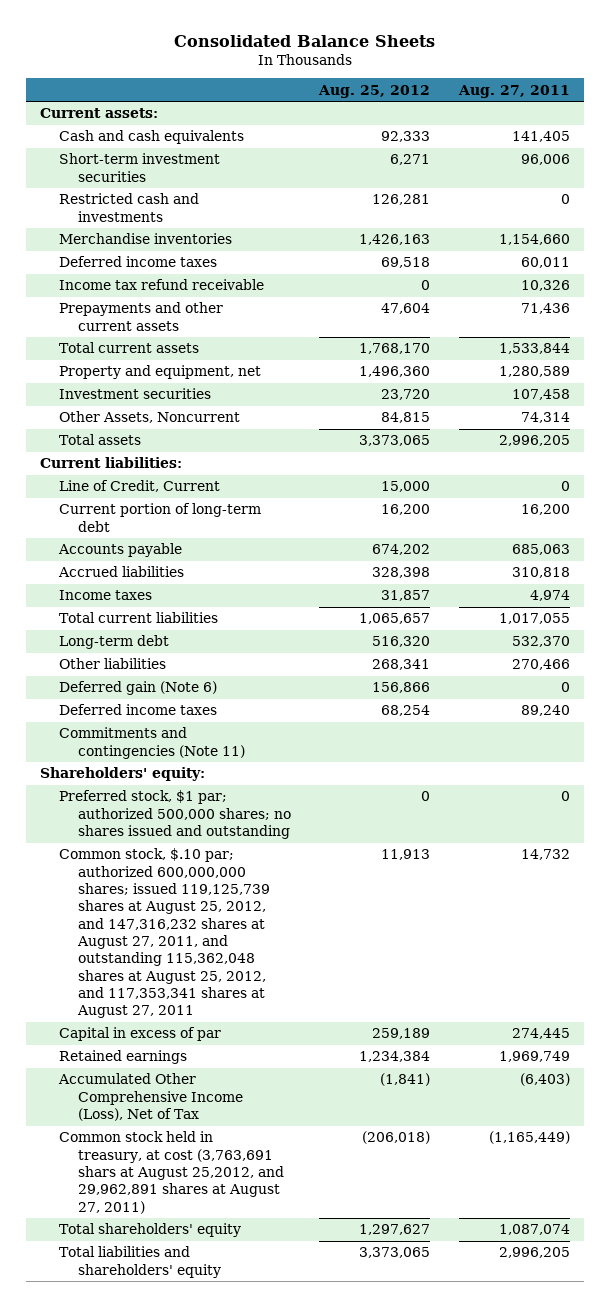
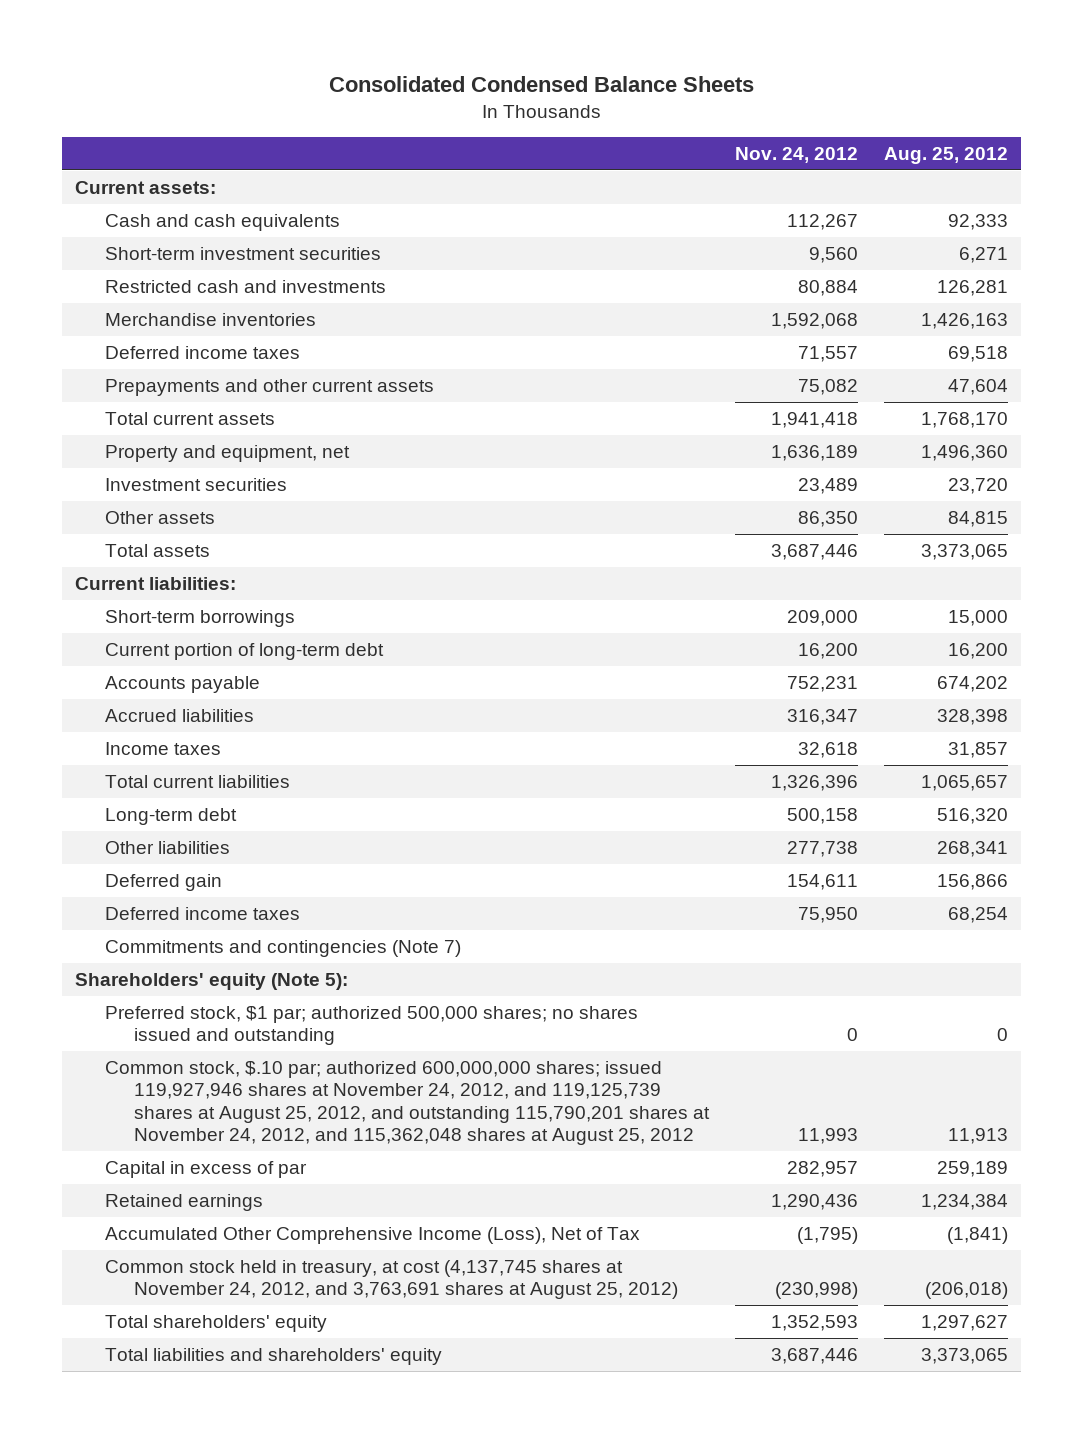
- Consolidated Balance Sheets
+ Consolidated Condensed Balance Sheets
- | Aug. 25, 2012 | Aug. 27, 2011
+ | Nov. 24, 2012 | Aug. 25, 2012
- Income tax refund receivable | 0 | 10,326
- Other Assets, Noncurrent | 84,815 | 74,314
+ Other assets | 86,350 | 84,815
- Line of Credit, Current | 15,000 | 0
+ Short-term borrowings | 209,000 | 15,000
- Deferred gain (Note 6) | 156,866 | 0
+ Deferred gain | 154,611 | 156,866
- Commitments and contingencies (Note 11)
- Shareholders' equity:
+ Commitments and contingencies (Note 7)
+ Shareholders' equity (Note 5):
- Common stock, $.10 par; authorized 600,000,000 shares; issued 119,125,739 shares at August 25, 2012, and 147,316,232 shares at August 27, 2011, and outstanding 115,362,048 shares at August 25, 2012, and 117,353,341 shares at August 27, 2011 | 11,913 | 14,732
+ Common stock, $.10 par; authorized 600,000,000 shares; issued 119,927,946 shares at November 24, 2012, and 119,125,739 shares at August 25, 2012, and outstanding 115,790,201 shares at November 24, 2012, and 115,362,048 shares at August 25, 2012 | 11,993 | 11,913
- Common stock held in treasury, at cost (3,763,691 shars at August 25,2012, and 29,962,891 shares at August 27, 2011) | (206,018) | (1,165,449)
+ Common stock held in treasury, at cost (4,137,745 shares at November 24, 2012, and 3,763,691 shares at August 25, 2012) | (230,998) | (206,018)

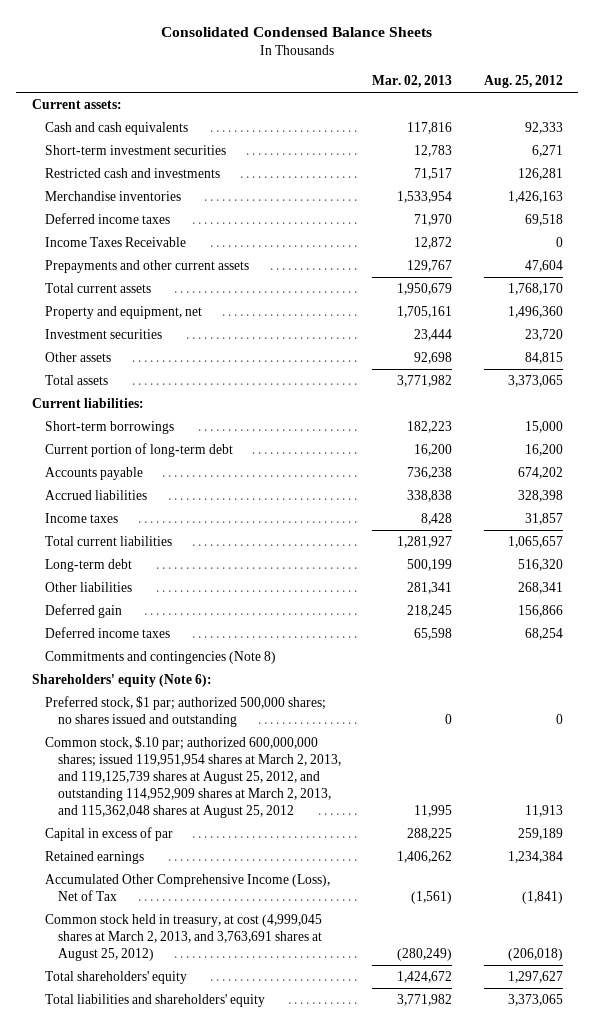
- | Nov. 24, 2012 | Aug. 25, 2012
+ | Mar. 02, 2013 | Aug. 25, 2012
+ Income Taxes Receivable | 12,872 | 0
- Commitments and contingencies (Note 7)
- Shareholders' equity (Note 5):
+ Commitments and contingencies (Note 8)
+ Shareholders' equity (Note 6):
- Common stock, $.10 par; authorized 600,000,000 shares; issued 119,927,946 shares at November 24, 2012, and 119,125,739 shares at August 25, 2012, and outstanding 115,790,201 shares at November 24, 2012, and 115,362,048 shares at August 25, 2012 | 11,993 | 11,913
+ Common stock, $.10 par; authorized 600,000,000 shares; issued 119,951,954 shares at March 2, 2013, and 119,125,739 shares at August 25, 2012, and outstanding 114,952,909 shares at March 2, 2013, and 115,362,048 shares at August 25, 2012 | 11,995 | 11,913
- Common stock held in treasury, at cost (4,137,745 shares at November 24, 2012, and 3,763,691 shares at August 25, 2012) | (230,998) | (206,018)
+ Common stock held in treasury, at cost (4,999,045 shares at March 2, 2013, and 3,763,691 shares at August 25, 2012) | (280,249) | (206,018)

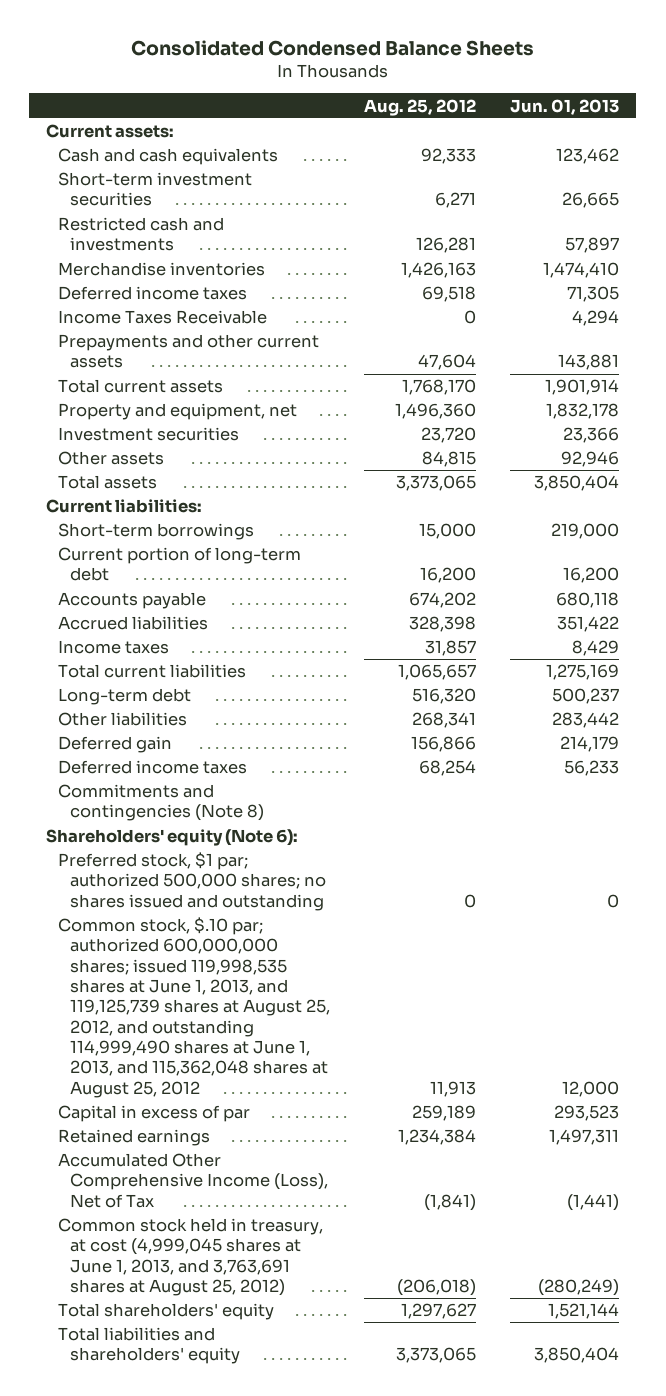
- | Mar. 02, 2013 | Aug. 25, 2012
+ | Aug. 25, 2012 | Jun. 01, 2013
- Common stock, $.10 par; authorized 600,000,000 shares; issued 119,951,954 shares at March 2, 2013, and 119,125,739 shares at August 25, 2012, and outstanding 114,952,909 shares at March 2, 2013, and 115,362,048 shares at August 25, 2012 | 11,995 | 11,913
+ Common stock, $.10 par; authorized 600,000,000 shares; issued 119,998,535 shares at June 1, 2013, and 119,125,739 shares at August 25, 2012, and outstanding 114,999,490 shares at June 1, 2013, and 115,362,048 shares at August 25, 2012 | 11,913 | 12,000
- Common stock held in treasury, at cost (4,999,045 shares at March 2, 2013, and 3,763,691 shares at August 25, 2012) | (280,249) | (206,018)
+ Common stock held in treasury, at cost (4,999,045 shares at June 1, 2013, and 3,763,691 shares at August 25, 2012) | (206,018) | (280,249)

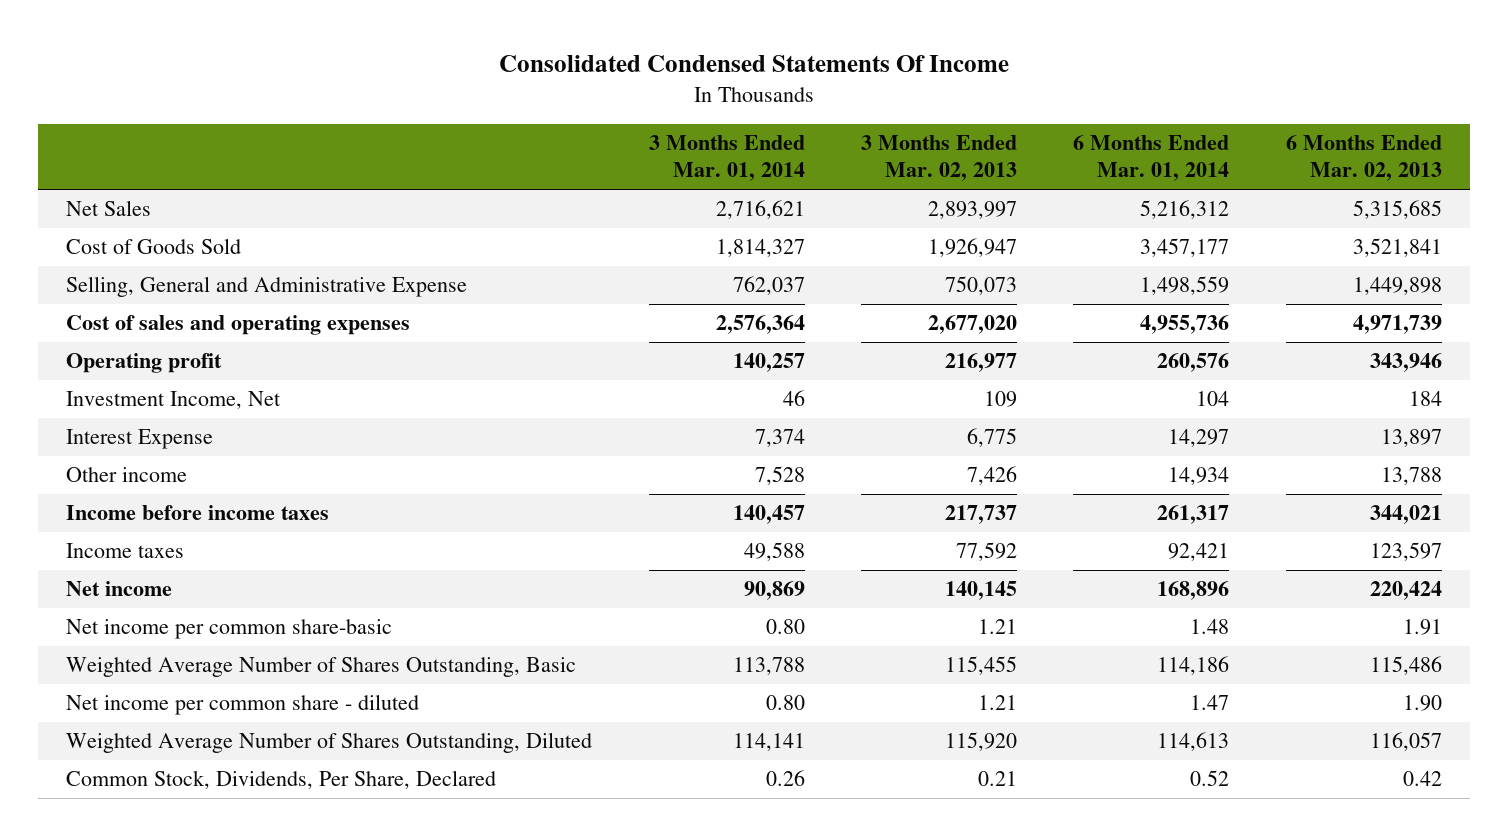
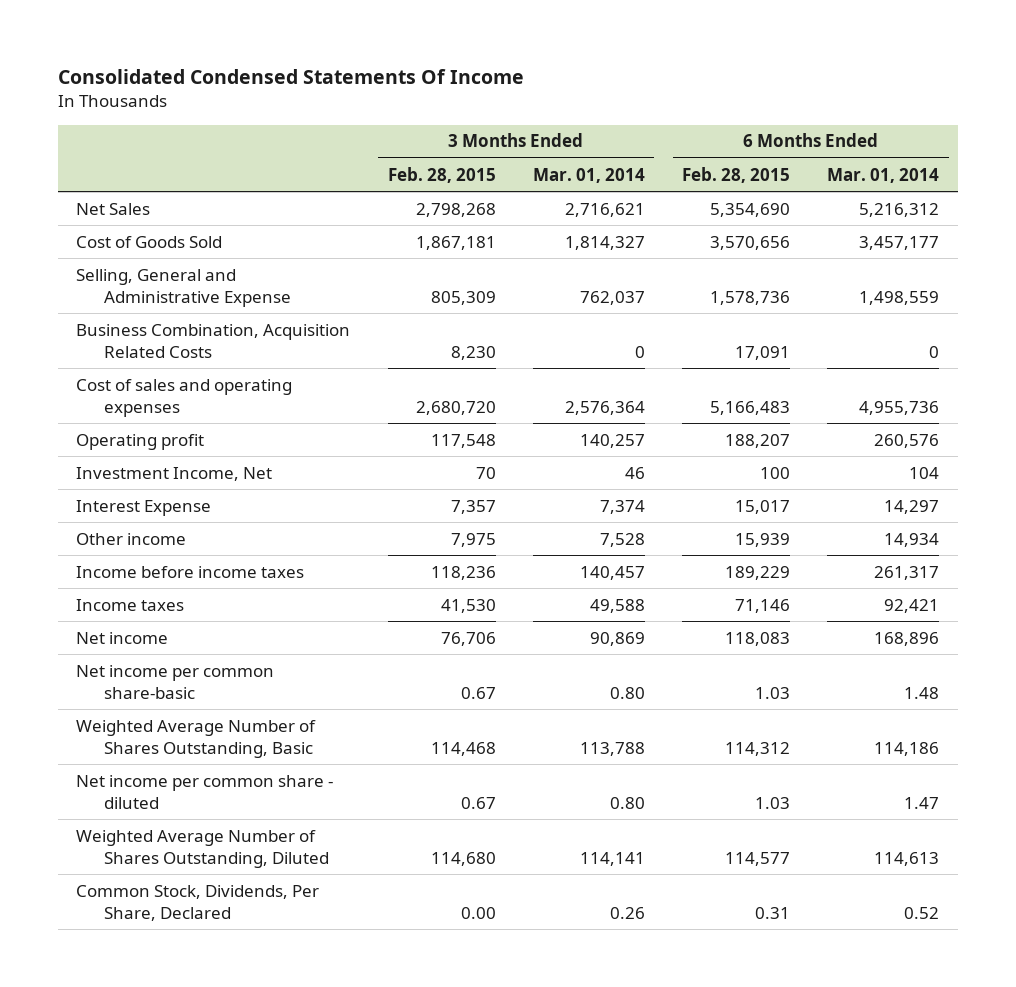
- | 3 Months Ended Mar. 01, 2014 | 3 Months Ended Mar. 02, 2013 | 6 Months Ended Mar. 01, 2014 | 6 Months Ended Mar. 02, 2013
+ | 3 Months Ended Feb. 28, 2015 | 3 Months Ended Mar. 01, 2014 | 6 Months Ended Feb. 28, 2015 | 6 Months Ended Mar. 01, 2014
+ Business Combination, Acquisition Related Costs | 8,230 | 0 | 17,091 | 0

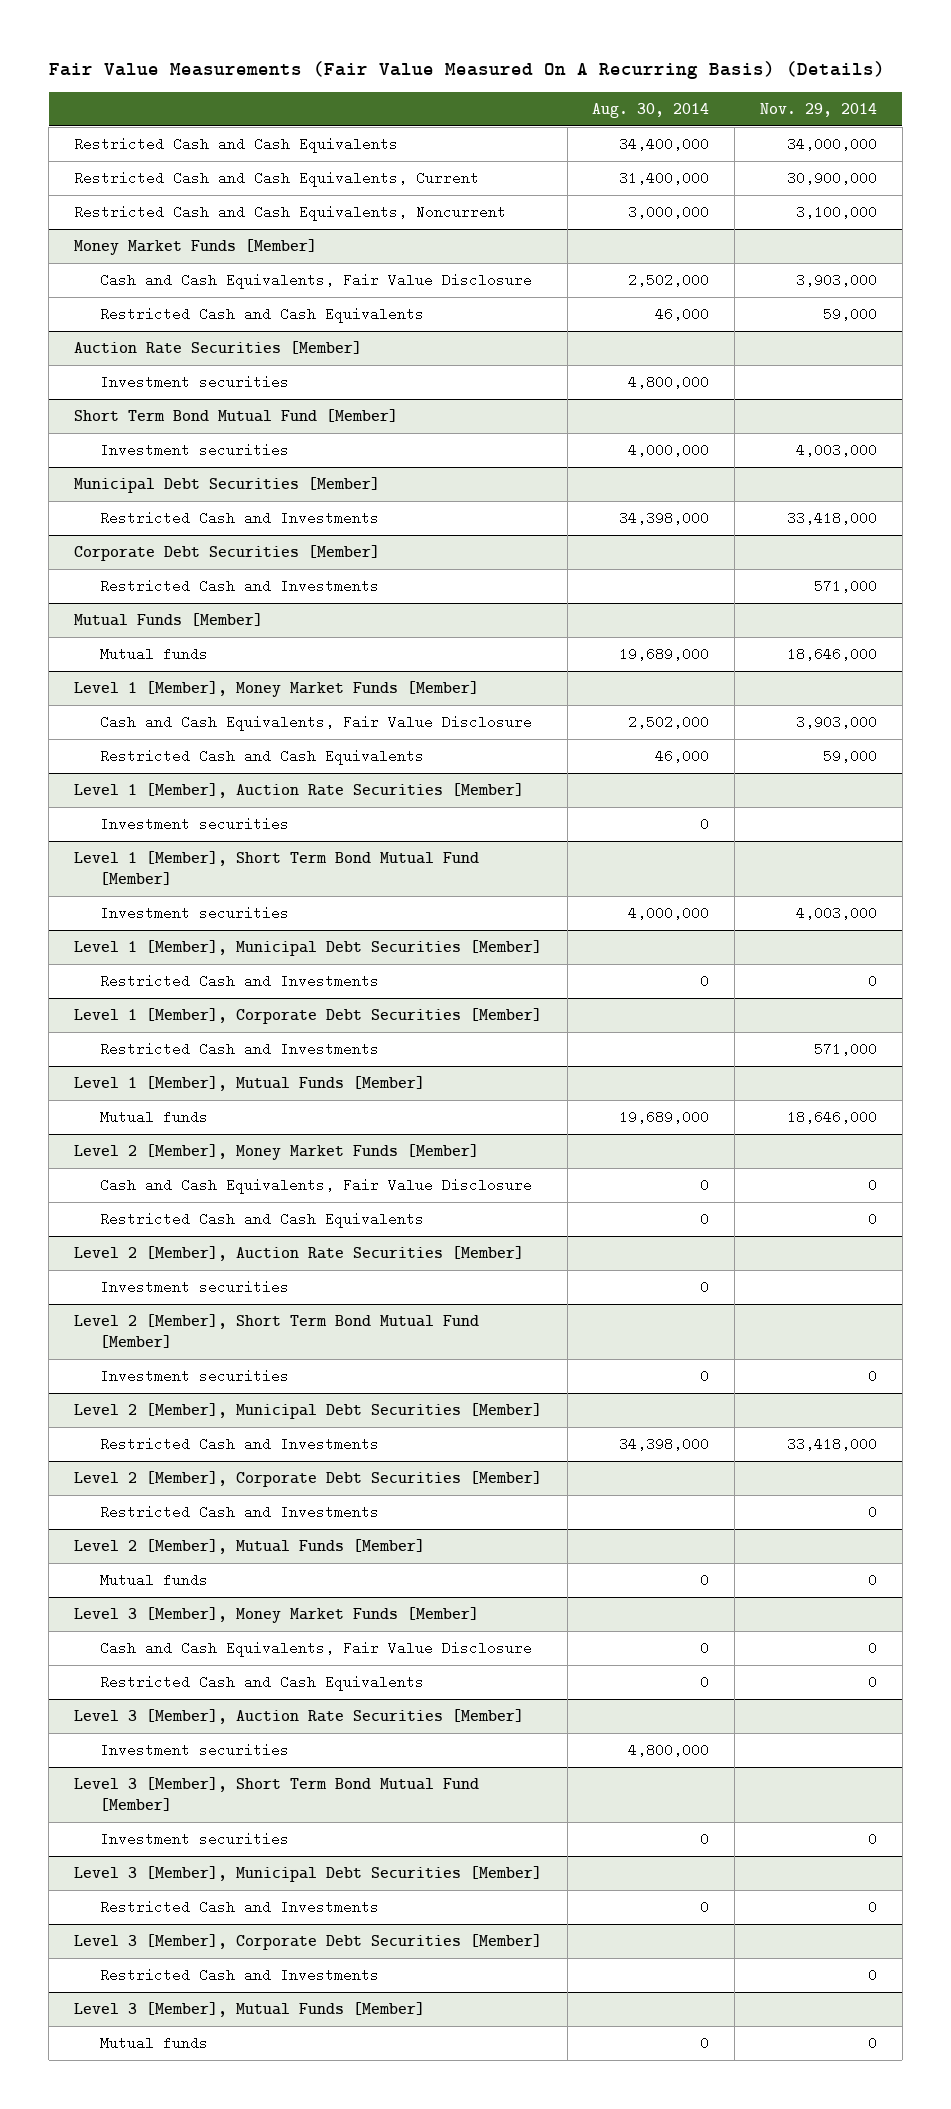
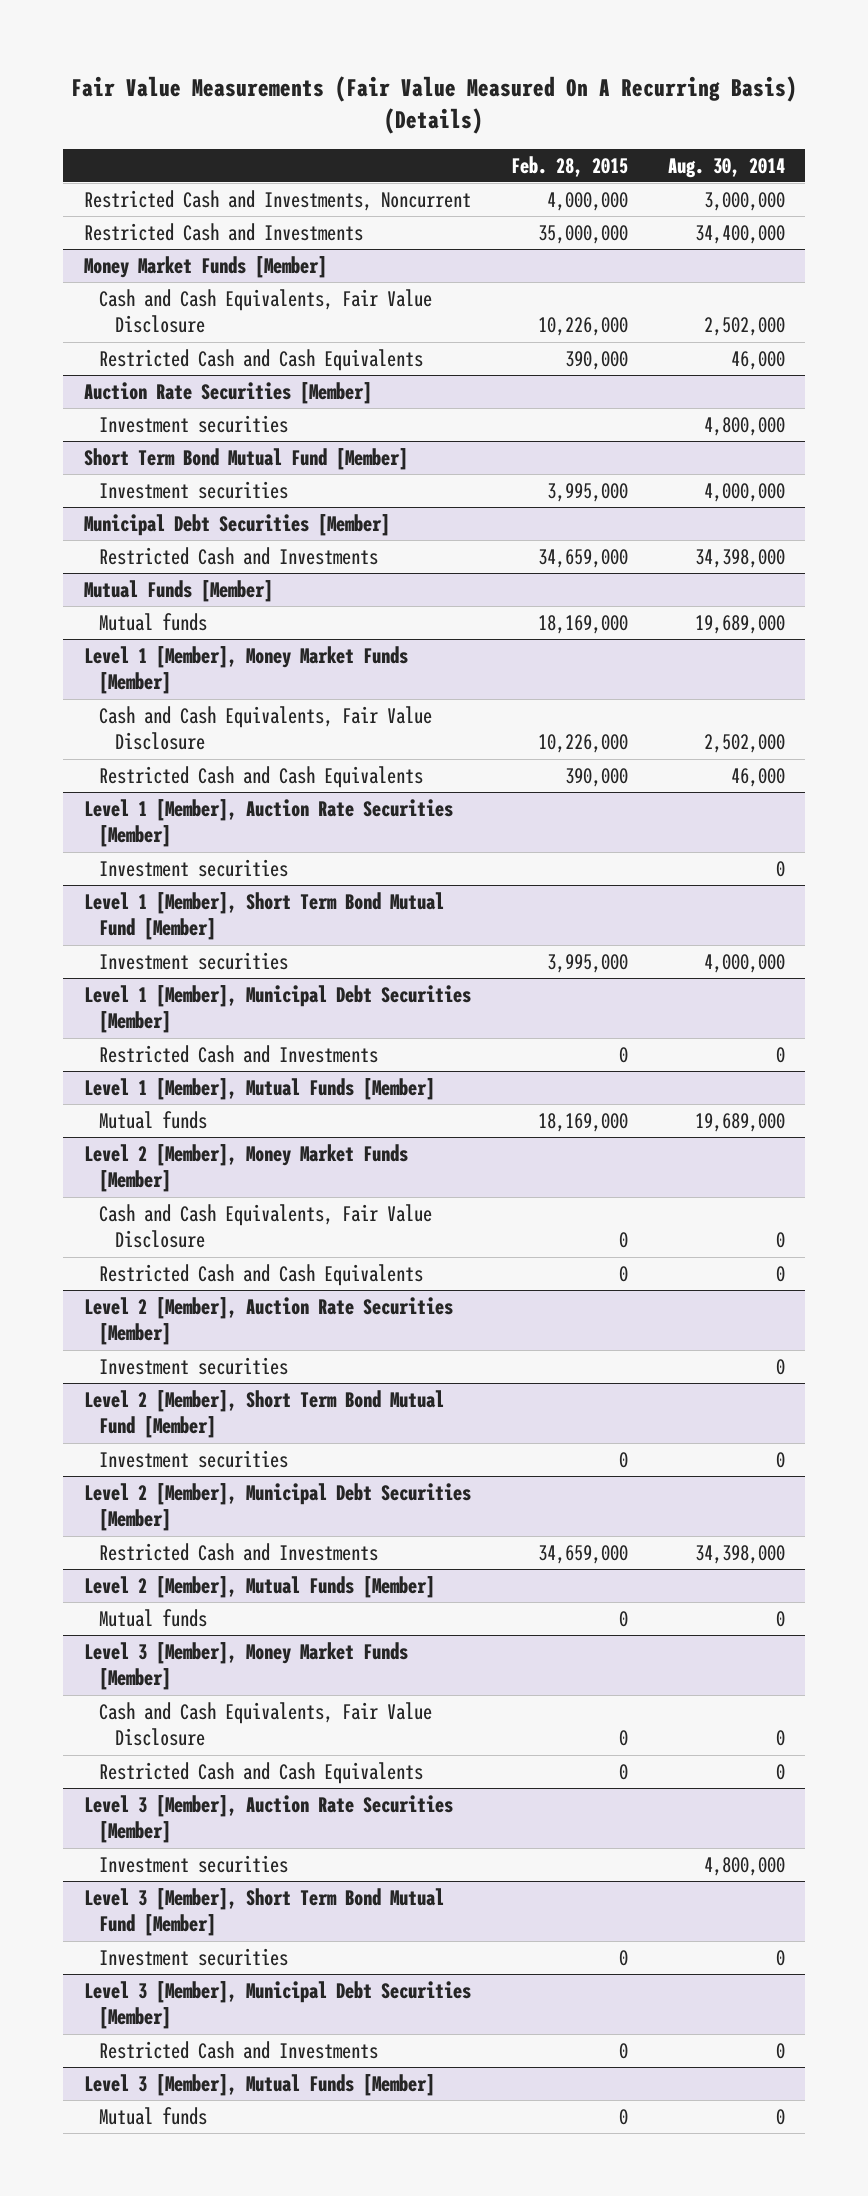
- | Aug. 30, 2014 | Nov. 29, 2014
+ | Feb. 28, 2015 | Aug. 30, 2014
- Restricted Cash and Cash Equivalents | 34,400,000 | 34,000,000
- Restricted Cash and Cash Equivalents, Current | 31,400,000 | 30,900,000
- Restricted Cash and Cash Equivalents, Noncurrent | 3,000,000 | 3,100,000
+ Restricted Cash and Investments, Noncurrent | 4,000,000 | 3,000,000
+ Restricted Cash and Investments | 35,000,000 | 34,400,000
- Corporate Debt Securities [Member]
- Restricted Cash and Investments | | 571,000
- Level 1 [Member], Corporate Debt Securities [Member]
- Restricted Cash and Investments | | 571,000
- Level 2 [Member], Corporate Debt Securities [Member]
- Restricted Cash and Investments | | 0
- Level 3 [Member], Corporate Debt Securities [Member]
- Restricted Cash and Investments | | 0

